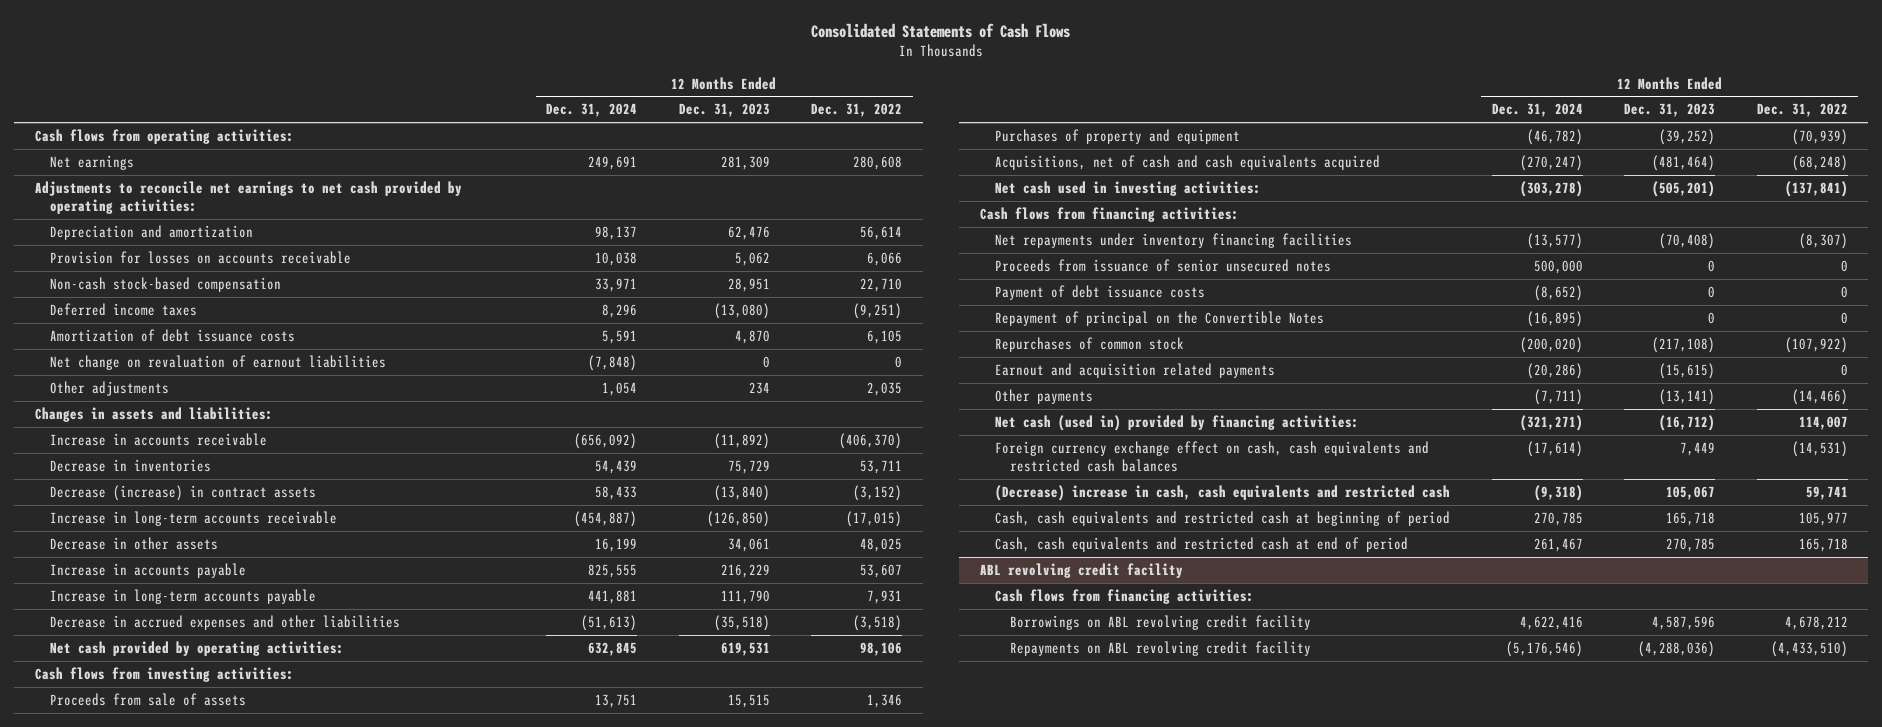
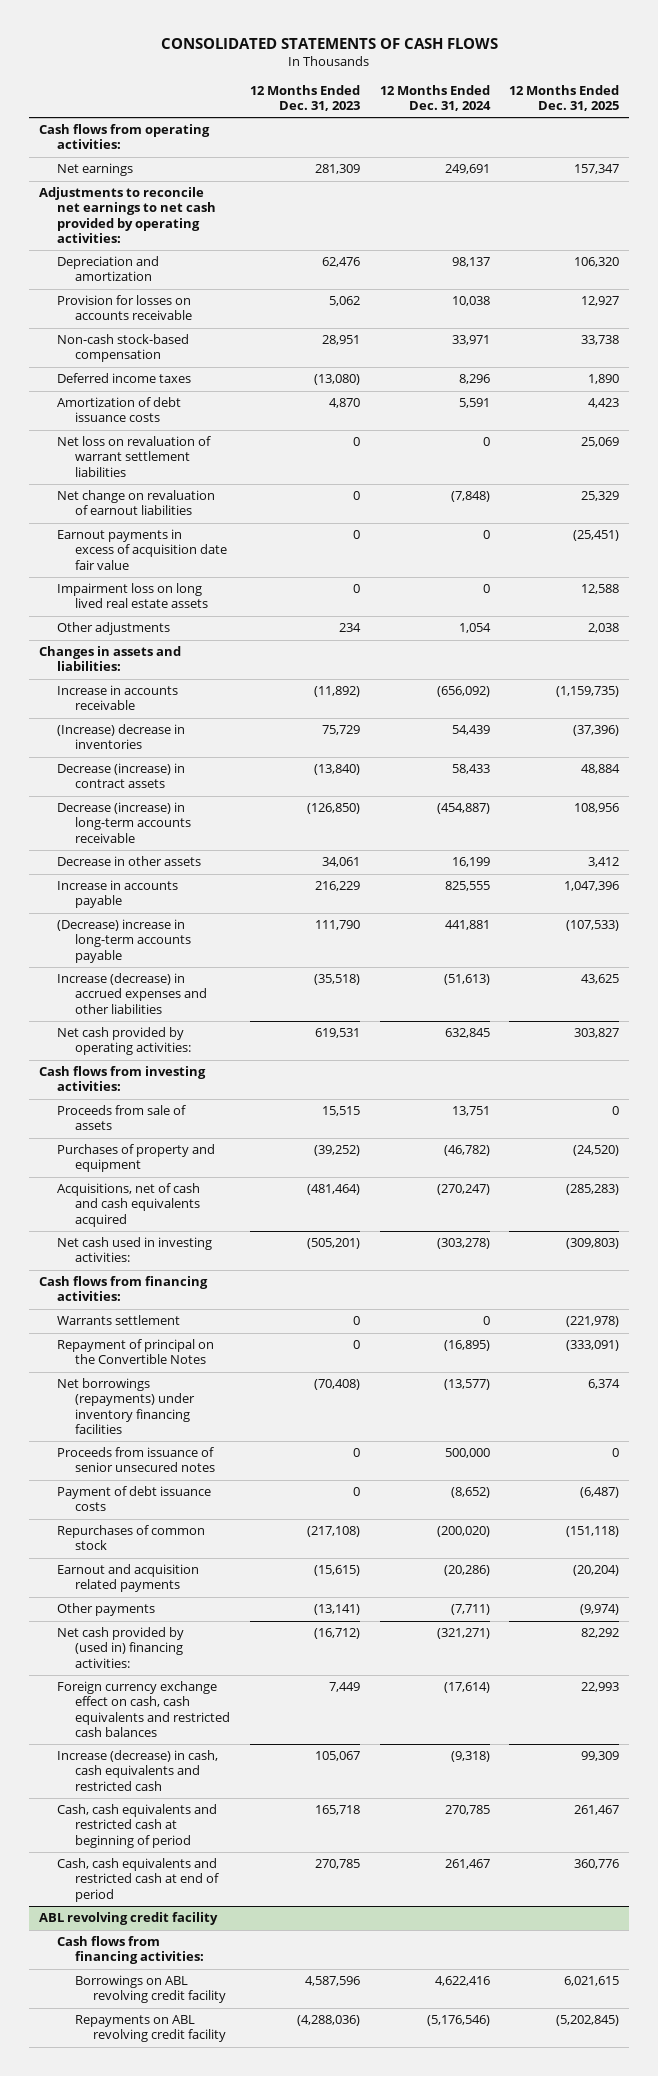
- Consolidated Statements of Cash Flows
+ CONSOLIDATED STATEMENTS OF CASH FLOWS
- | 12 Months Ended Dec. 31, 2024 | 12 Months Ended Dec. 31, 2023 | 12 Months Ended Dec. 31, 2022
+ | 12 Months Ended Dec. 31, 2023 | 12 Months Ended Dec. 31, 2024 | 12 Months Ended Dec. 31, 2025
+ Net loss on revaluation of warrant settlement liabilities | 0 | 0 | 25,069
+ Earnout payments in excess of acquisition date fair value | 0 | 0 | (25,451)
+ Impairment loss on long lived real estate assets | 0 | 0 | 12,588
- Decrease in inventories | 54,439 | 75,729 | 53,711
+ (Increase) decrease in inventories | 75,729 | 54,439 | (37,396)
- Increase in long-term accounts receivable | (454,887) | (126,850) | (17,015)
+ Decrease (increase) in long-term accounts receivable | (126,850) | (454,887) | 108,956
- Increase in long-term accounts payable | 441,881 | 111,790 | 7,931
- Decrease in accrued expenses and other liabilities | (51,613) | (35,518) | (3,518)
+ (Decrease) increase in long-term accounts payable | 111,790 | 441,881 | (107,533)
+ Increase (decrease) in accrued expenses and other liabilities | (35,518) | (51,613) | 43,625
- Net repayments under inventory financing facilities | (13,577) | (70,408) | (8,307)
+ Warrants settlement | 0 | 0 | (221,978)
moved up: Repayment of principal on the Convertible Notes | 0 | (16,895) | (333,091)
+ Net borrowings (repayments) under inventory financing facilities | (70,408) | (13,577) | 6,374
- Net cash (used in) provided by financing activities: | (321,271) | (16,712) | 114,007
+ Net cash provided by (used in) financing activities: | (16,712) | (321,271) | 82,292
- (Decrease) increase in cash, cash equivalents and restricted cash | (9,318) | 105,067 | 59,741
+ Increase (decrease) in cash, cash equivalents and restricted cash | 105,067 | (9,318) | 99,309

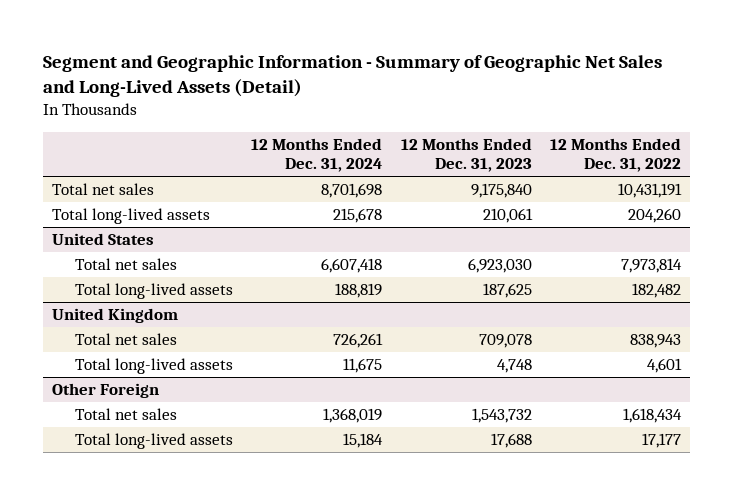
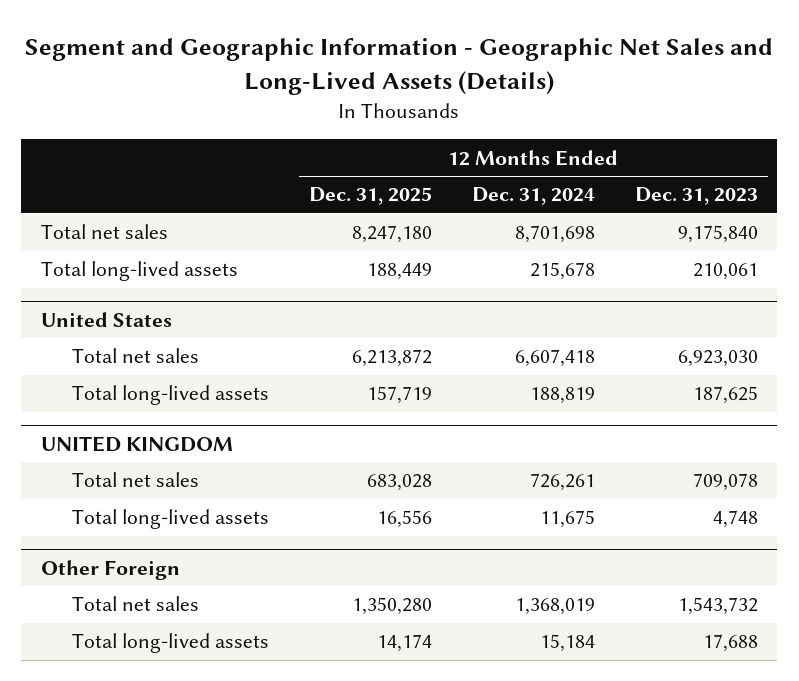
- Segment and Geographic Information - Summary of Geographic Net Sales and Long-Lived Assets (Detail)
+ Segment and Geographic Information - Geographic Net Sales and Long-Lived Assets (Details)
- | 12 Months Ended Dec. 31, 2024 | 12 Months Ended Dec. 31, 2023 | 12 Months Ended Dec. 31, 2022
+ | 12 Months Ended Dec. 31, 2025 | 12 Months Ended Dec. 31, 2024 | 12 Months Ended Dec. 31, 2023
- United Kingdom
+ UNITED KINGDOM

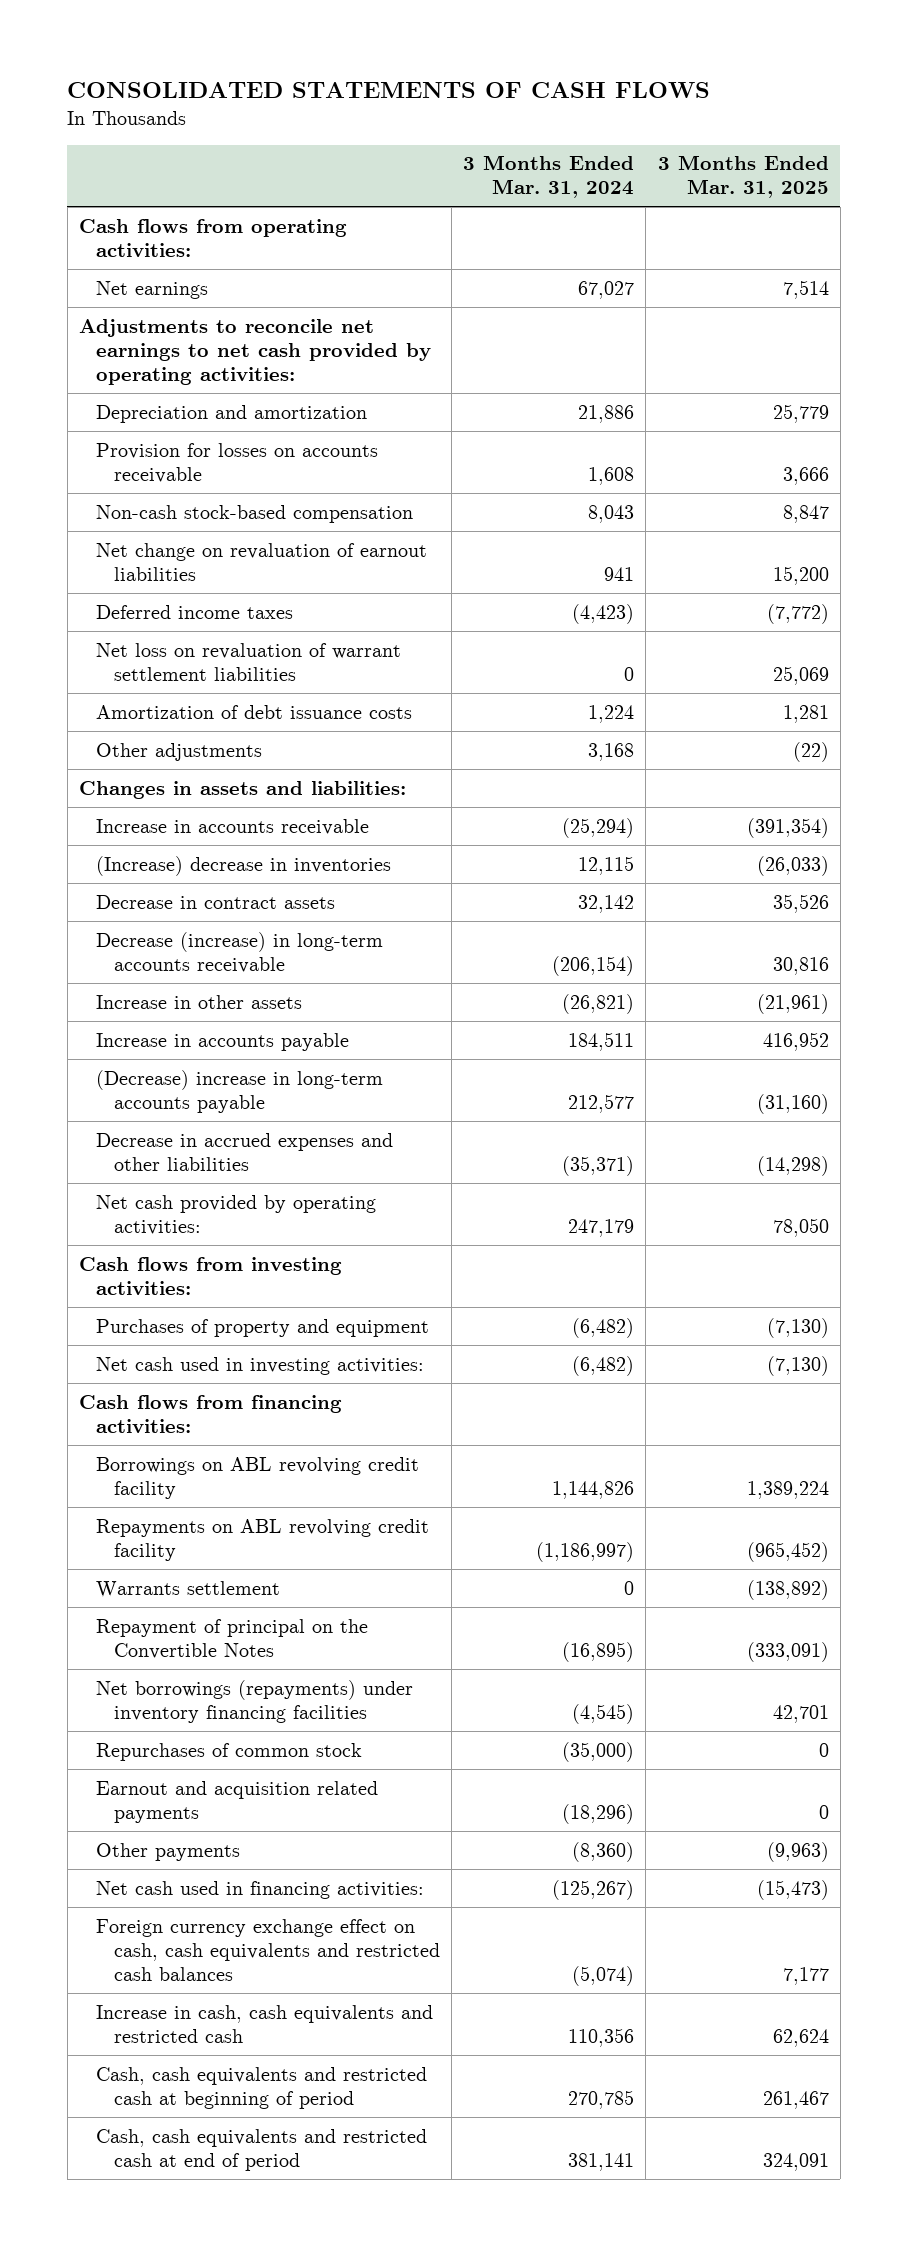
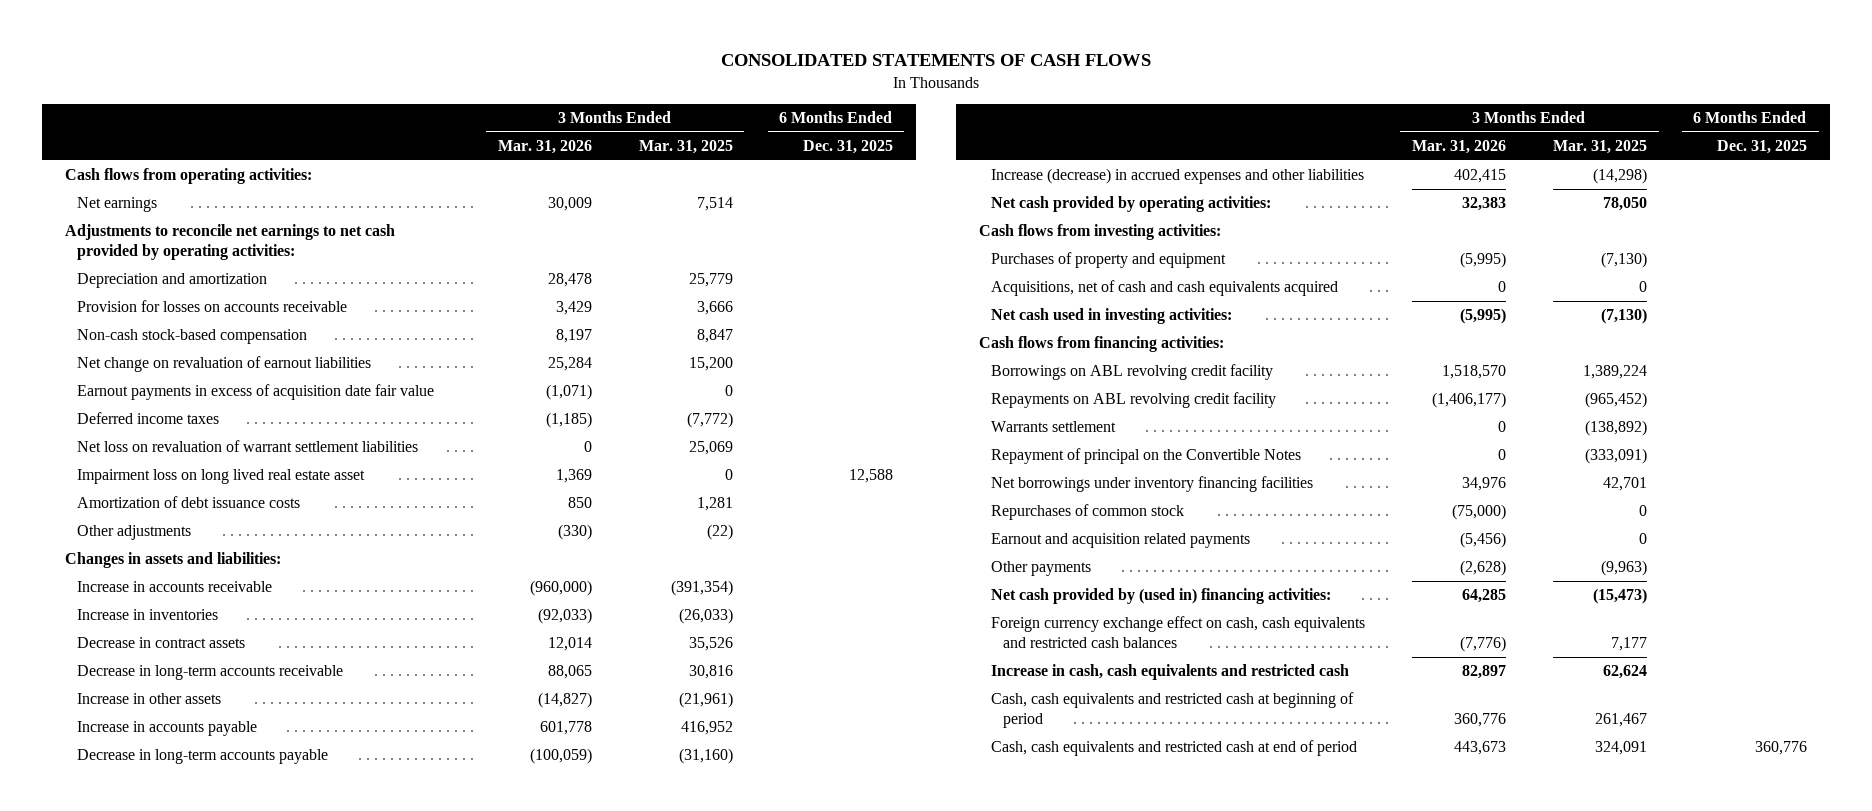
- | 3 Months Ended Mar. 31, 2024 | 3 Months Ended Mar. 31, 2025
+ | 3 Months Ended Mar. 31, 2026 | 3 Months Ended Mar. 31, 2025 | 6 Months Ended Dec. 31, 2025
+ Earnout payments in excess of acquisition date fair value | (1,071) | 0 |
+ Impairment loss on long lived real estate asset | 1,369 | 0 | 12,588
- (Increase) decrease in inventories | 12,115 | (26,033)
+ Increase in inventories | (92,033) | (26,033) |
- Decrease (increase) in long-term accounts receivable | (206,154) | 30,816
+ Decrease in long-term accounts receivable | 88,065 | 30,816 |
- (Decrease) increase in long-term accounts payable | 212,577 | (31,160)
- Decrease in accrued expenses and other liabilities | (35,371) | (14,298)
+ Decrease in long-term accounts payable | (100,059) | (31,160) |
+ Increase (decrease) in accrued expenses and other liabilities | 402,415 | (14,298) |
+ Acquisitions, net of cash and cash equivalents acquired | 0 | 0 |
- Net borrowings (repayments) under inventory financing facilities | (4,545) | 42,701
+ Net borrowings under inventory financing facilities | 34,976 | 42,701 |
- Net cash used in financing activities: | (125,267) | (15,473)
+ Net cash provided by (used in) financing activities: | 64,285 | (15,473) |

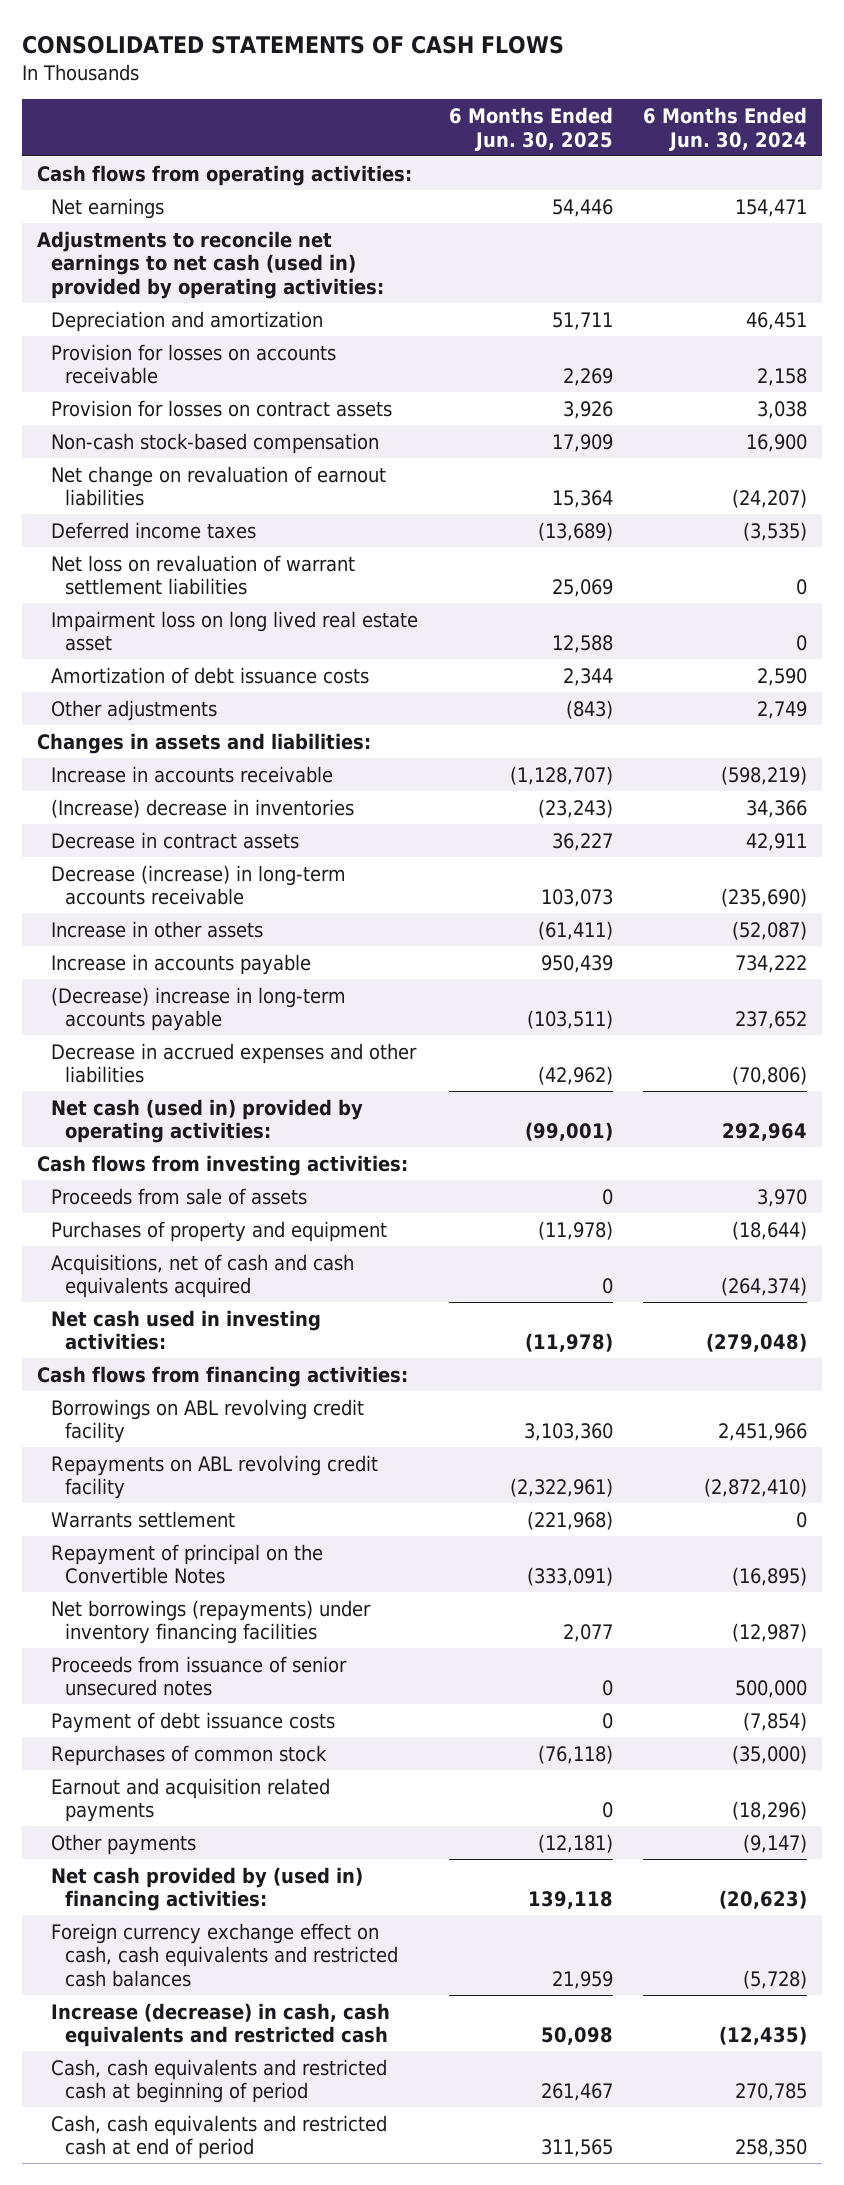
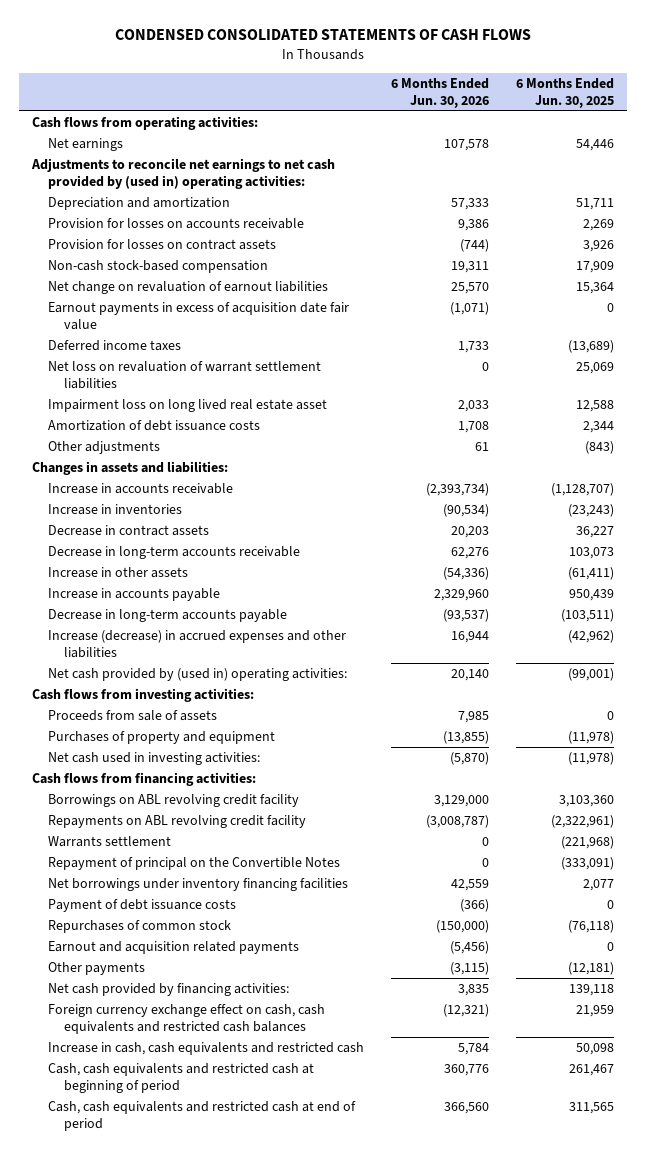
- CONSOLIDATED STATEMENTS OF CASH FLOWS
+ CONDENSED CONSOLIDATED STATEMENTS OF CASH FLOWS
- | 6 Months Ended Jun. 30, 2025 | 6 Months Ended Jun. 30, 2024
+ | 6 Months Ended Jun. 30, 2026 | 6 Months Ended Jun. 30, 2025
- Adjustments to reconcile net earnings to net cash (used in) provided by operating activities:
+ Adjustments to reconcile net earnings to net cash provided by (used in) operating activities:
+ Earnout payments in excess of acquisition date fair value | (1,071) | 0
- (Increase) decrease in inventories | (23,243) | 34,366
+ Increase in inventories | (90,534) | (23,243)
- Decrease (increase) in long-term accounts receivable | 103,073 | (235,690)
+ Decrease in long-term accounts receivable | 62,276 | 103,073
- (Decrease) increase in long-term accounts payable | (103,511) | 237,652
- Decrease in accrued expenses and other liabilities | (42,962) | (70,806)
- Net cash (used in) provided by operating activities: | (99,001) | 292,964
+ Decrease in long-term accounts payable | (93,537) | (103,511)
+ Increase (decrease) in accrued expenses and other liabilities | 16,944 | (42,962)
+ Net cash provided by (used in) operating activities: | 20,140 | (99,001)
- Acquisitions, net of cash and cash equivalents acquired | 0 | (264,374)
- Net borrowings (repayments) under inventory financing facilities | 2,077 | (12,987)
- Proceeds from issuance of senior unsecured notes | 0 | 500,000
+ Net borrowings under inventory financing facilities | 42,559 | 2,077
- Net cash provided by (used in) financing activities: | 139,118 | (20,623)
+ Net cash provided by financing activities: | 3,835 | 139,118
- Increase (decrease) in cash, cash equivalents and restricted cash | 50,098 | (12,435)
+ Increase in cash, cash equivalents and restricted cash | 5,784 | 50,098

